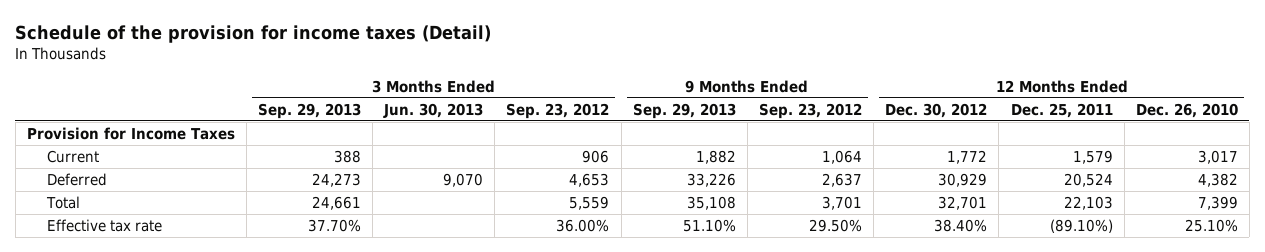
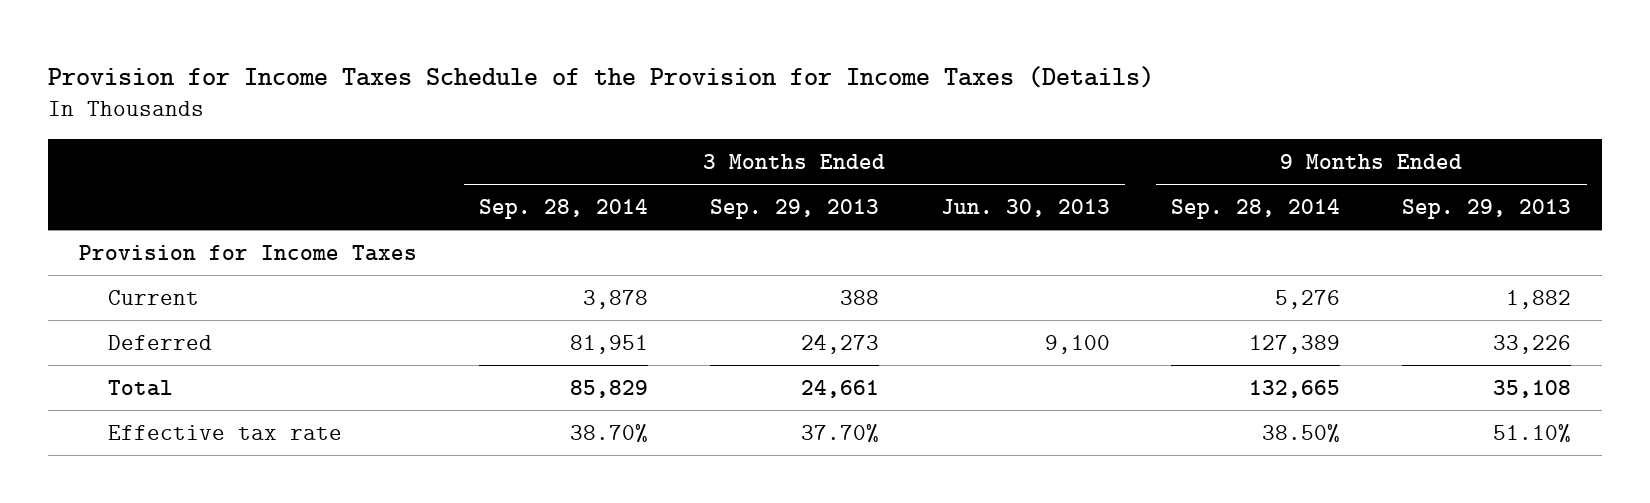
- Schedule of the provision for income taxes (Detail)
+ Provision for Income Taxes Schedule of the Provision for Income Taxes (Details)
- | 3 Months Ended Sep. 29, 2013 | 3 Months Ended Jun. 30, 2013 | 3 Months Ended Sep. 23, 2012 | 9 Months Ended Sep. 29, 2013 | 9 Months Ended Sep. 23, 2012 | 12 Months Ended Dec. 30, 2012 | 12 Months Ended Dec. 25, 2011 | 12 Months Ended Dec. 26, 2010
+ | 3 Months Ended Sep. 28, 2014 | 3 Months Ended Sep. 29, 2013 | 3 Months Ended Jun. 30, 2013 | 9 Months Ended Sep. 28, 2014 | 9 Months Ended Sep. 29, 2013
- Deferred | 24,273 | 9,070 | 4,653 | 33,226 | 2,637 | 30,929 | 20,524 | 4,382
+ Deferred | 81,951 | 24,273 | 9,100 | 127,389 | 33,226

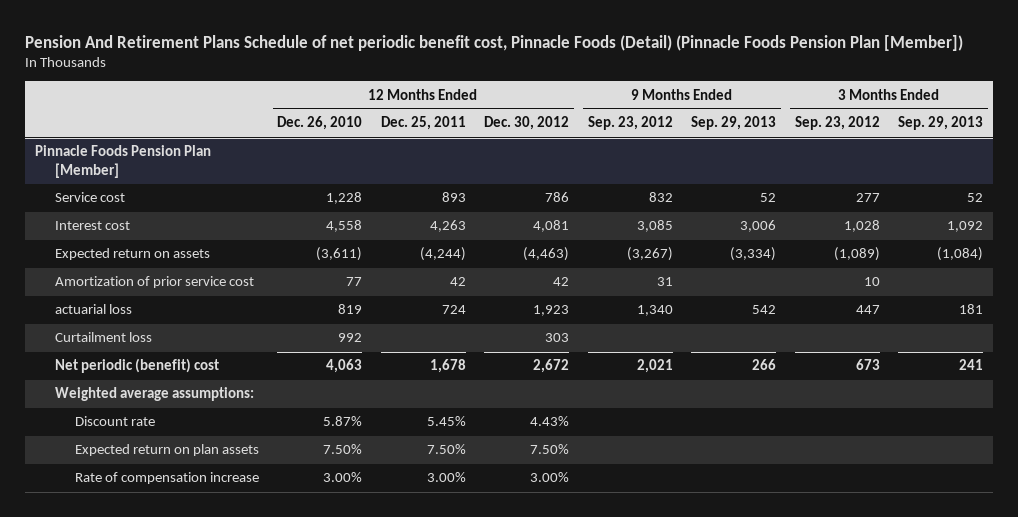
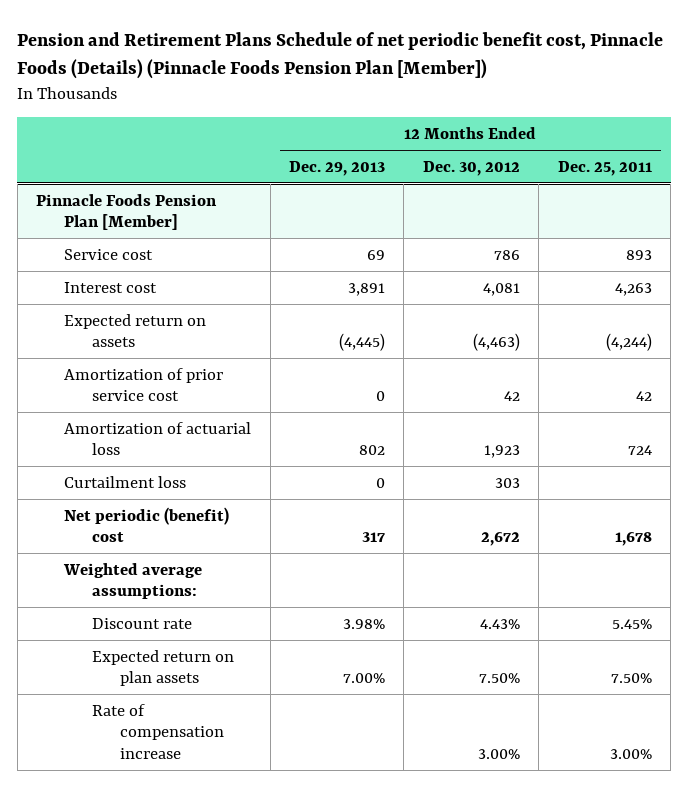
- Pension And Retirement Plans Schedule of net periodic benefit cost, Pinnacle Foods (Detail) (Pinnacle Foods Pension Plan [Member])
+ Pension and Retirement Plans Schedule of net periodic benefit cost, Pinnacle Foods (Details) (Pinnacle Foods Pension Plan [Member])
- | 12 Months Ended Dec. 26, 2010 | 12 Months Ended Dec. 25, 2011 | 12 Months Ended Dec. 30, 2012 | 9 Months Ended Sep. 23, 2012 | 9 Months Ended Sep. 29, 2013 | 3 Months Ended Sep. 23, 2012 | 3 Months Ended Sep. 29, 2013
+ | 12 Months Ended Dec. 29, 2013 | 12 Months Ended Dec. 30, 2012 | 12 Months Ended Dec. 25, 2011
@ Pinnacle Foods Pension Plan [Member]
- actuarial loss | 819 | 724 | 1,923 | 1,340 | 542 | 447 | 181
+ Amortization of actuarial loss | 802 | 1,923 | 724

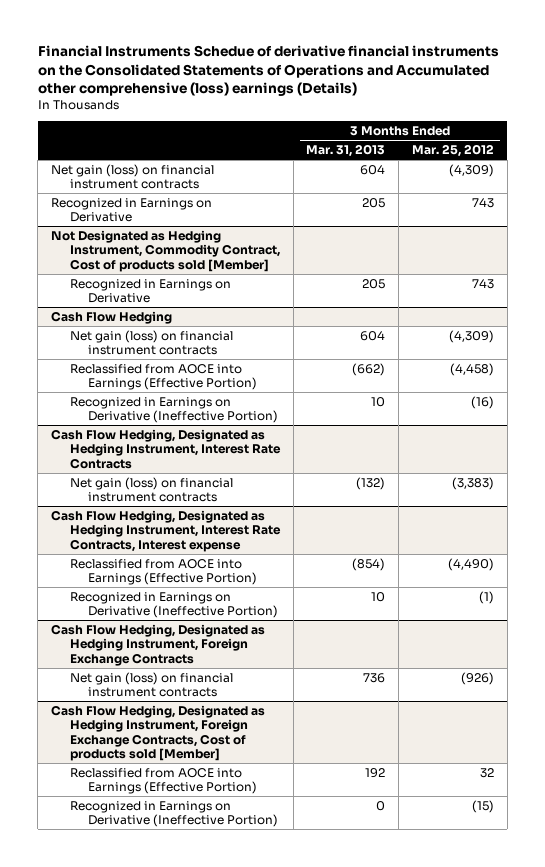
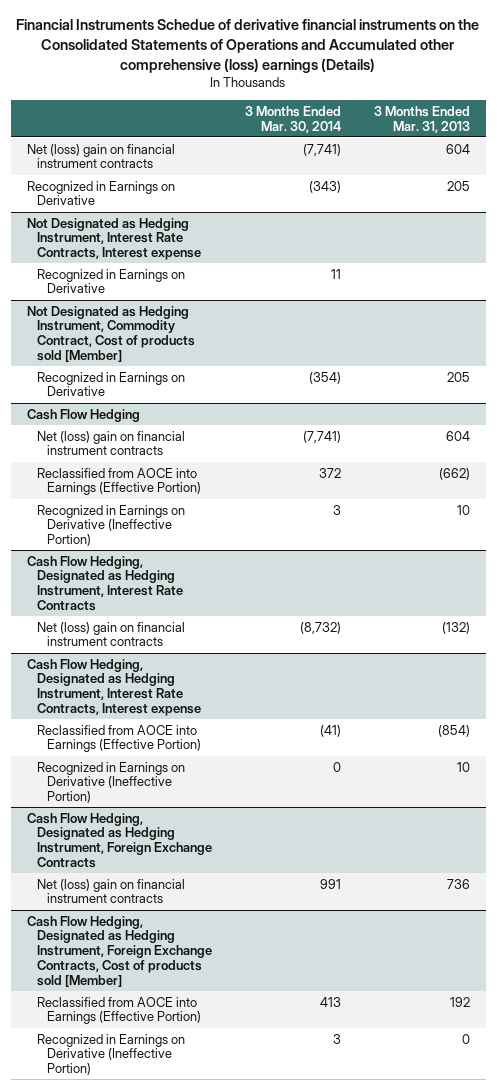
- | 3 Months Ended Mar. 31, 2013 | 3 Months Ended Mar. 25, 2012
+ | 3 Months Ended Mar. 30, 2014 | 3 Months Ended Mar. 31, 2013
- Net gain (loss) on financial instrument contracts | 604 | (4,309)
+ Net (loss) gain on financial instrument contracts | (7,741) | 604
+ Not Designated as Hedging Instrument, Interest Rate Contracts, Interest expense
+ Recognized in Earnings on Derivative | 11 |
@ Cash Flow Hedging
- Net gain (loss) on financial instrument contracts | 604 | (4,309)
+ Net (loss) gain on financial instrument contracts | (7,741) | 604
@ Cash Flow Hedging, Designated as Hedging Instrument, Interest Rate Contracts
- Net gain (loss) on financial instrument contracts | (132) | (3,383)
+ Net (loss) gain on financial instrument contracts | (8,732) | (132)
@ Cash Flow Hedging, Designated as Hedging Instrument, Foreign Exchange Contracts
- Net gain (loss) on financial instrument contracts | 736 | (926)
+ Net (loss) gain on financial instrument contracts | 991 | 736

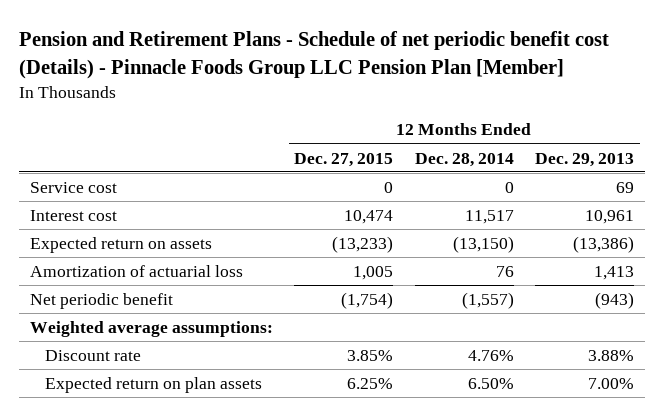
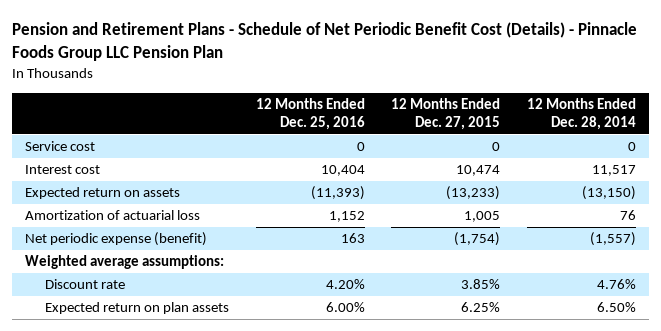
- Pension and Retirement Plans - Schedule of net periodic benefit cost (Details) - Pinnacle Foods Group LLC Pension Plan [Member]
+ Pension and Retirement Plans - Schedule of Net Periodic Benefit Cost (Details) - Pinnacle Foods Group LLC Pension Plan
- | 12 Months Ended Dec. 27, 2015 | 12 Months Ended Dec. 28, 2014 | 12 Months Ended Dec. 29, 2013
+ | 12 Months Ended Dec. 25, 2016 | 12 Months Ended Dec. 27, 2015 | 12 Months Ended Dec. 28, 2014
- Net periodic benefit | (1,754) | (1,557) | (943)
+ Net periodic expense (benefit) | 163 | (1,754) | (1,557)

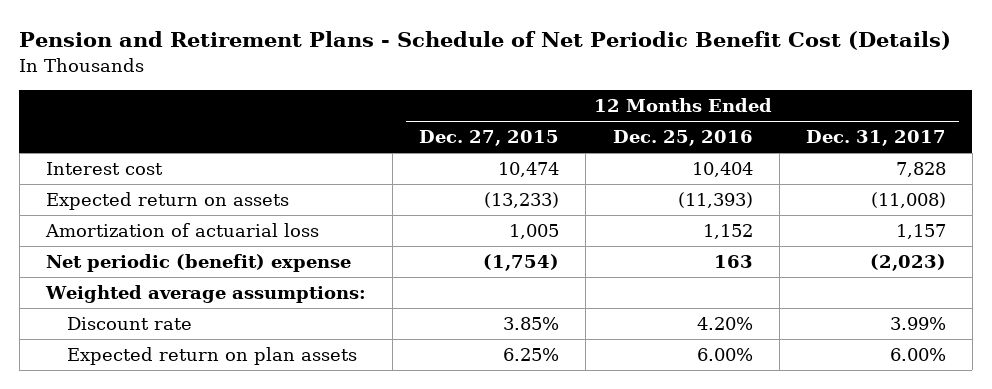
- Pension and Retirement Plans - Schedule of Net Periodic Benefit Cost (Details) - Pinnacle Foods Group LLC Pension Plan
+ Pension and Retirement Plans - Schedule of Net Periodic Benefit Cost (Details)
- | 12 Months Ended Dec. 25, 2016 | 12 Months Ended Dec. 27, 2015 | 12 Months Ended Dec. 28, 2014
+ | 12 Months Ended Dec. 27, 2015 | 12 Months Ended Dec. 25, 2016 | 12 Months Ended Dec. 31, 2017
- Service cost | 0 | 0 | 0
- Net periodic expense (benefit) | 163 | (1,754) | (1,557)
+ Net periodic (benefit) expense | (1,754) | 163 | (2,023)

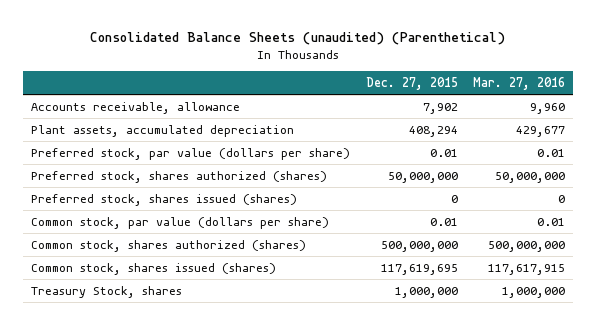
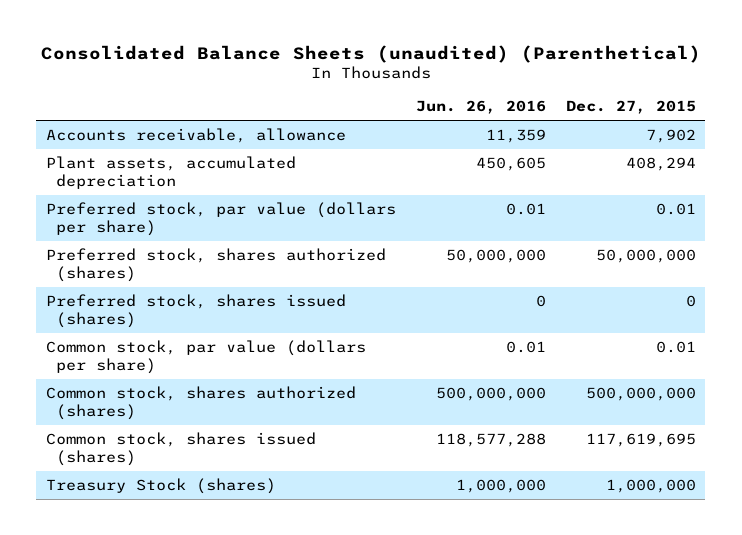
- | Dec. 27, 2015 | Mar. 27, 2016
+ | Jun. 26, 2016 | Dec. 27, 2015
- Treasury Stock, shares | 1,000,000 | 1,000,000
+ Treasury Stock (shares) | 1,000,000 | 1,000,000

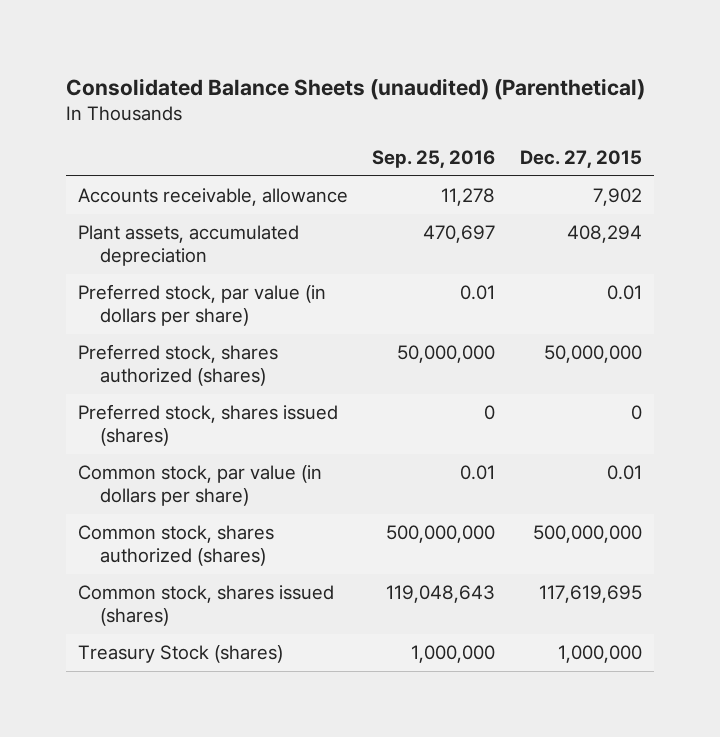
- | Jun. 26, 2016 | Dec. 27, 2015
+ | Sep. 25, 2016 | Dec. 27, 2015
- Preferred stock, par value (dollars per share) | 0.01 | 0.01
+ Preferred stock, par value (in dollars per share) | 0.01 | 0.01
- Common stock, par value (dollars per share) | 0.01 | 0.01
+ Common stock, par value (in dollars per share) | 0.01 | 0.01

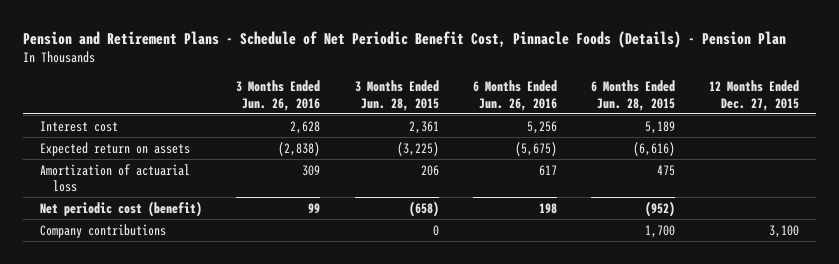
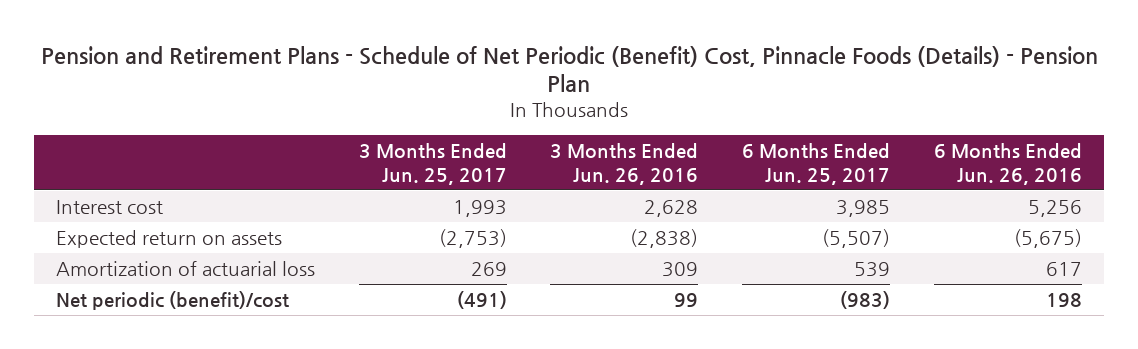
- Pension and Retirement Plans - Schedule of Net Periodic Benefit Cost, Pinnacle Foods (Details) - Pension Plan
+ Pension and Retirement Plans - Schedule of Net Periodic (Benefit) Cost, Pinnacle Foods (Details) - Pension Plan
- | 3 Months Ended Jun. 26, 2016 | 3 Months Ended Jun. 28, 2015 | 6 Months Ended Jun. 26, 2016 | 6 Months Ended Jun. 28, 2015 | 12 Months Ended Dec. 27, 2015
+ | 3 Months Ended Jun. 25, 2017 | 3 Months Ended Jun. 26, 2016 | 6 Months Ended Jun. 25, 2017 | 6 Months Ended Jun. 26, 2016
- Net periodic cost (benefit) | 99 | (658) | 198 | (952) |
- Company contributions | | 0 | | 1,700 | 3,100
+ Net periodic (benefit)/cost | (491) | 99 | (983) | 198

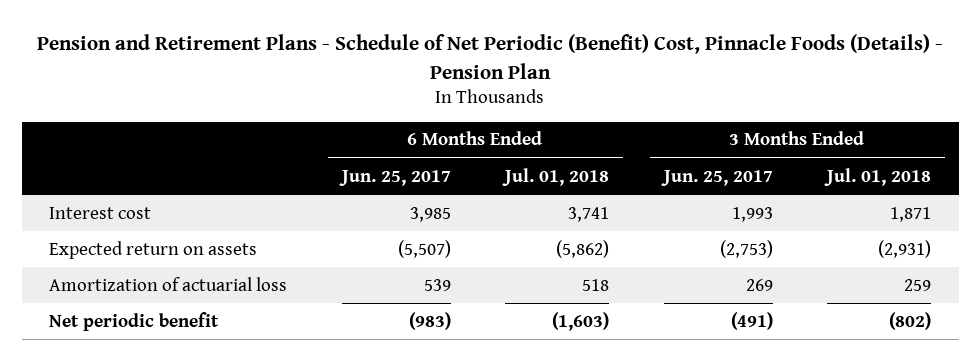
- | 3 Months Ended Jun. 25, 2017 | 3 Months Ended Jun. 26, 2016 | 6 Months Ended Jun. 25, 2017 | 6 Months Ended Jun. 26, 2016
+ | 6 Months Ended Jun. 25, 2017 | 6 Months Ended Jul. 01, 2018 | 3 Months Ended Jun. 25, 2017 | 3 Months Ended Jul. 01, 2018
- Net periodic (benefit)/cost | (491) | 99 | (983) | 198
+ Net periodic benefit | (983) | (1,603) | (491) | (802)

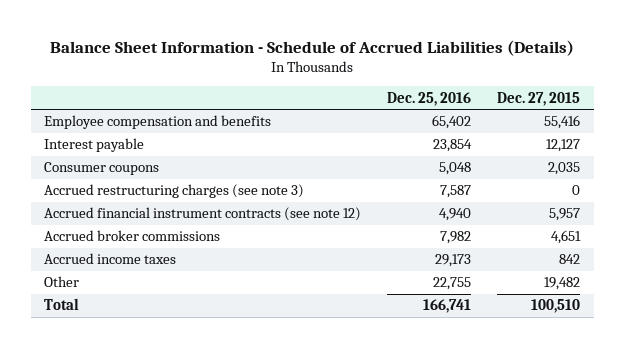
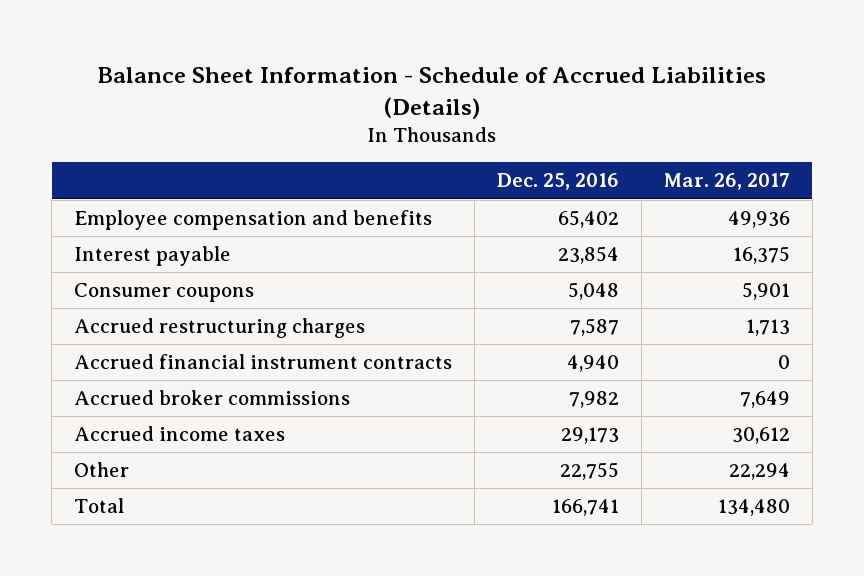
- | Dec. 25, 2016 | Dec. 27, 2015
+ | Dec. 25, 2016 | Mar. 26, 2017
- Accrued restructuring charges (see note 3) | 7,587 | 0
- Accrued financial instrument contracts (see note 12) | 4,940 | 5,957
+ Accrued restructuring charges | 7,587 | 1,713
+ Accrued financial instrument contracts | 4,940 | 0

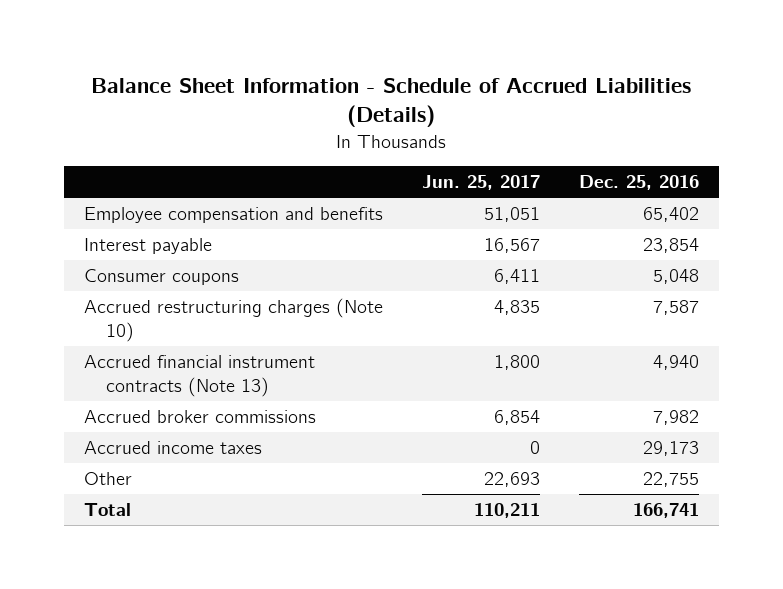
- | Dec. 25, 2016 | Mar. 26, 2017
+ | Jun. 25, 2017 | Dec. 25, 2016
- Accrued restructuring charges | 7,587 | 1,713
- Accrued financial instrument contracts | 4,940 | 0
+ Accrued restructuring charges (Note 10) | 4,835 | 7,587
+ Accrued financial instrument contracts (Note 13) | 1,800 | 4,940

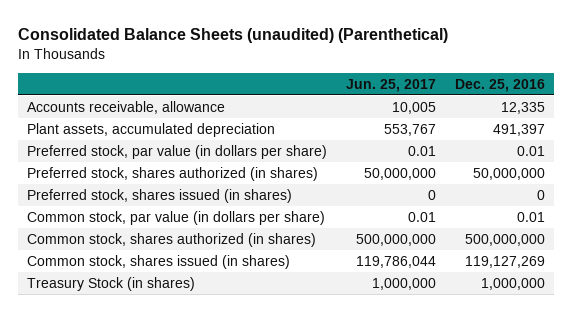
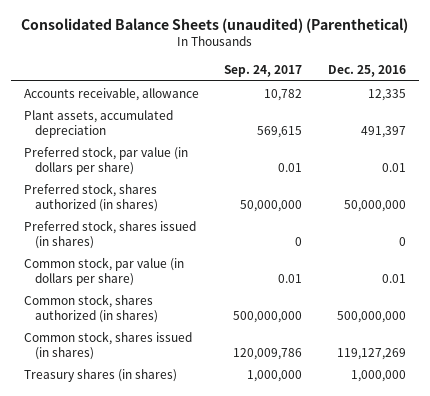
- | Jun. 25, 2017 | Dec. 25, 2016
+ | Sep. 24, 2017 | Dec. 25, 2016
- Treasury Stock (in shares) | 1,000,000 | 1,000,000
+ Treasury shares (in shares) | 1,000,000 | 1,000,000

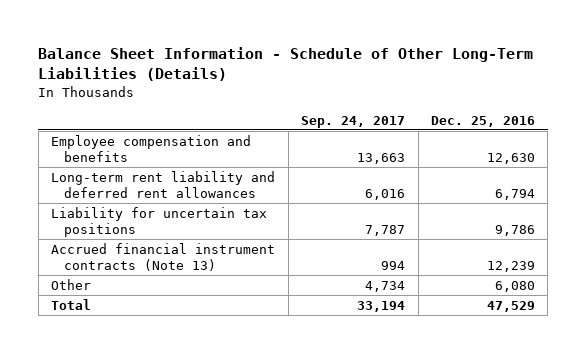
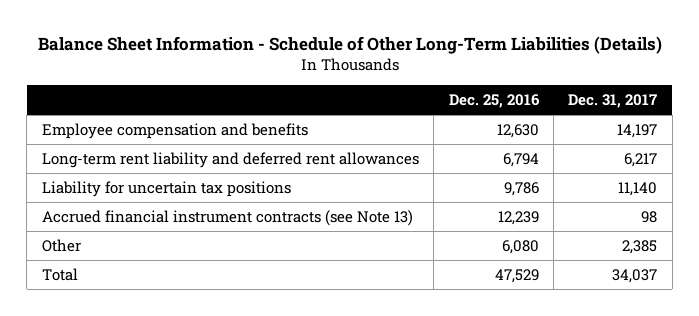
- | Sep. 24, 2017 | Dec. 25, 2016
+ | Dec. 25, 2016 | Dec. 31, 2017
- Accrued financial instrument contracts (Note 13) | 994 | 12,239
+ Accrued financial instrument contracts (see Note 13) | 12,239 | 98

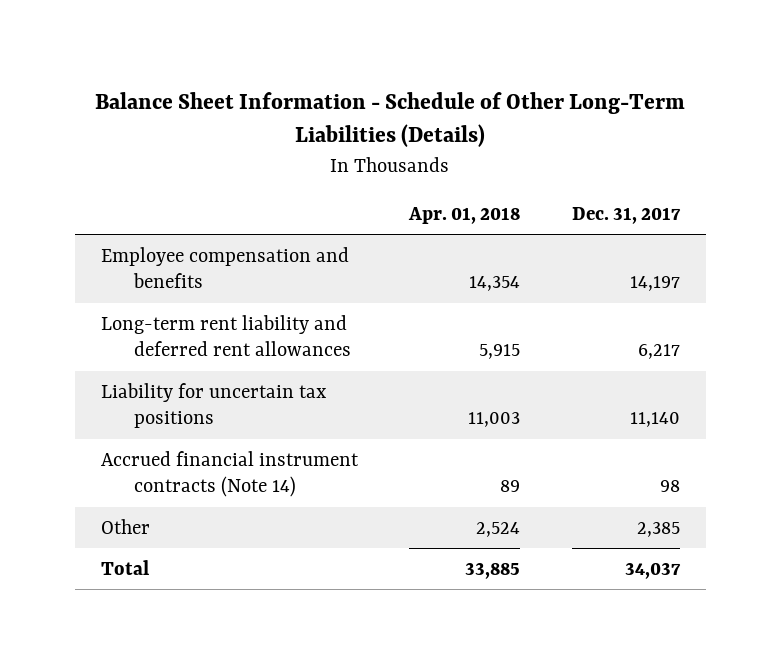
- | Dec. 25, 2016 | Dec. 31, 2017
+ | Apr. 01, 2018 | Dec. 31, 2017
- Accrued financial instrument contracts (see Note 13) | 12,239 | 98
+ Accrued financial instrument contracts (Note 14) | 89 | 98

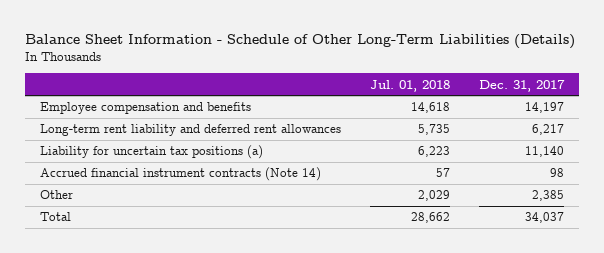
- | Apr. 01, 2018 | Dec. 31, 2017
+ | Jul. 01, 2018 | Dec. 31, 2017
- Liability for uncertain tax positions | 11,003 | 11,140
+ Liability for uncertain tax positions (a) | 6,223 | 11,140

